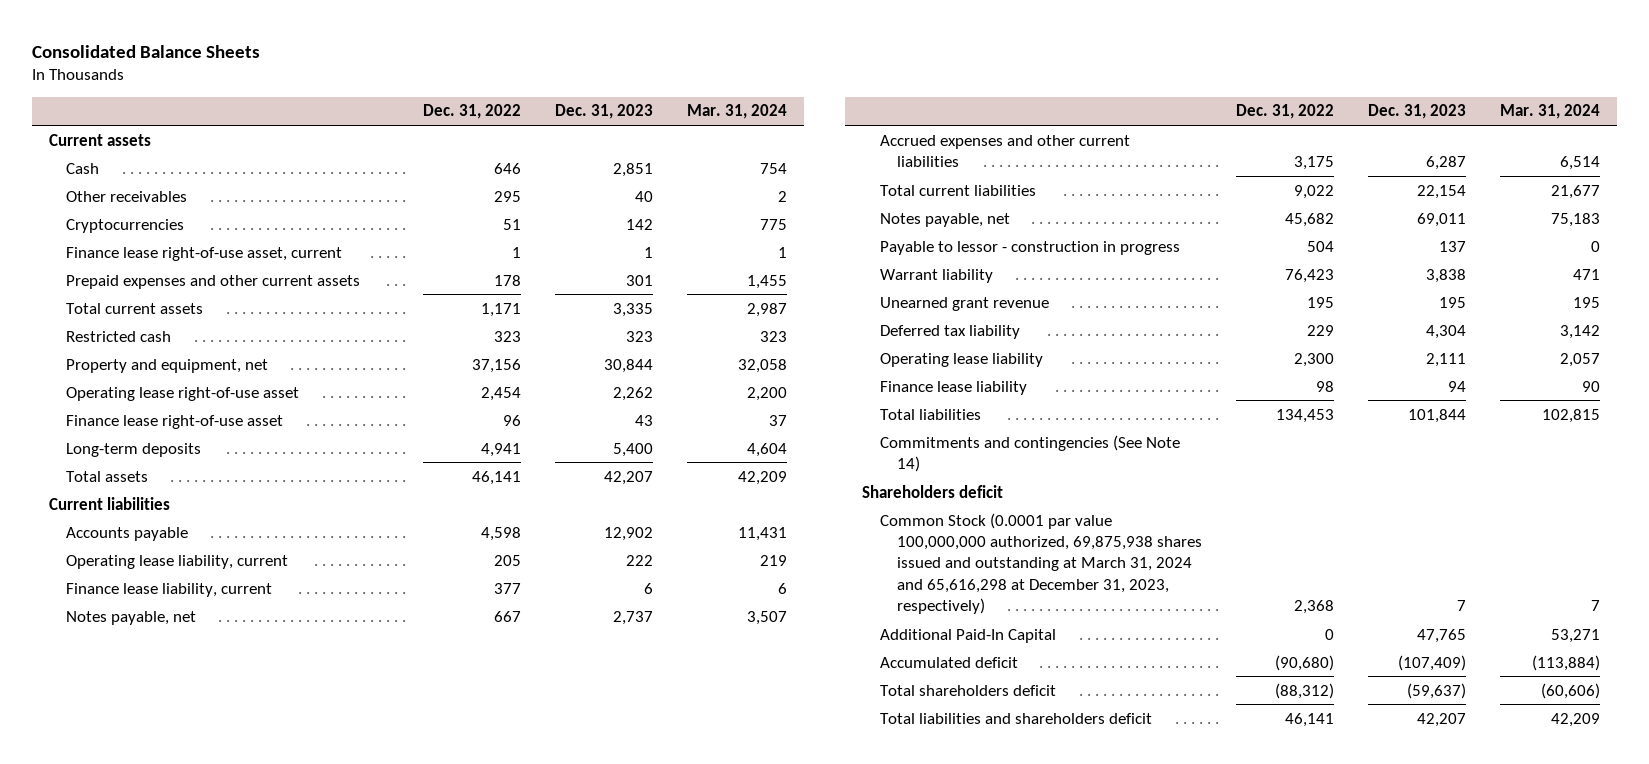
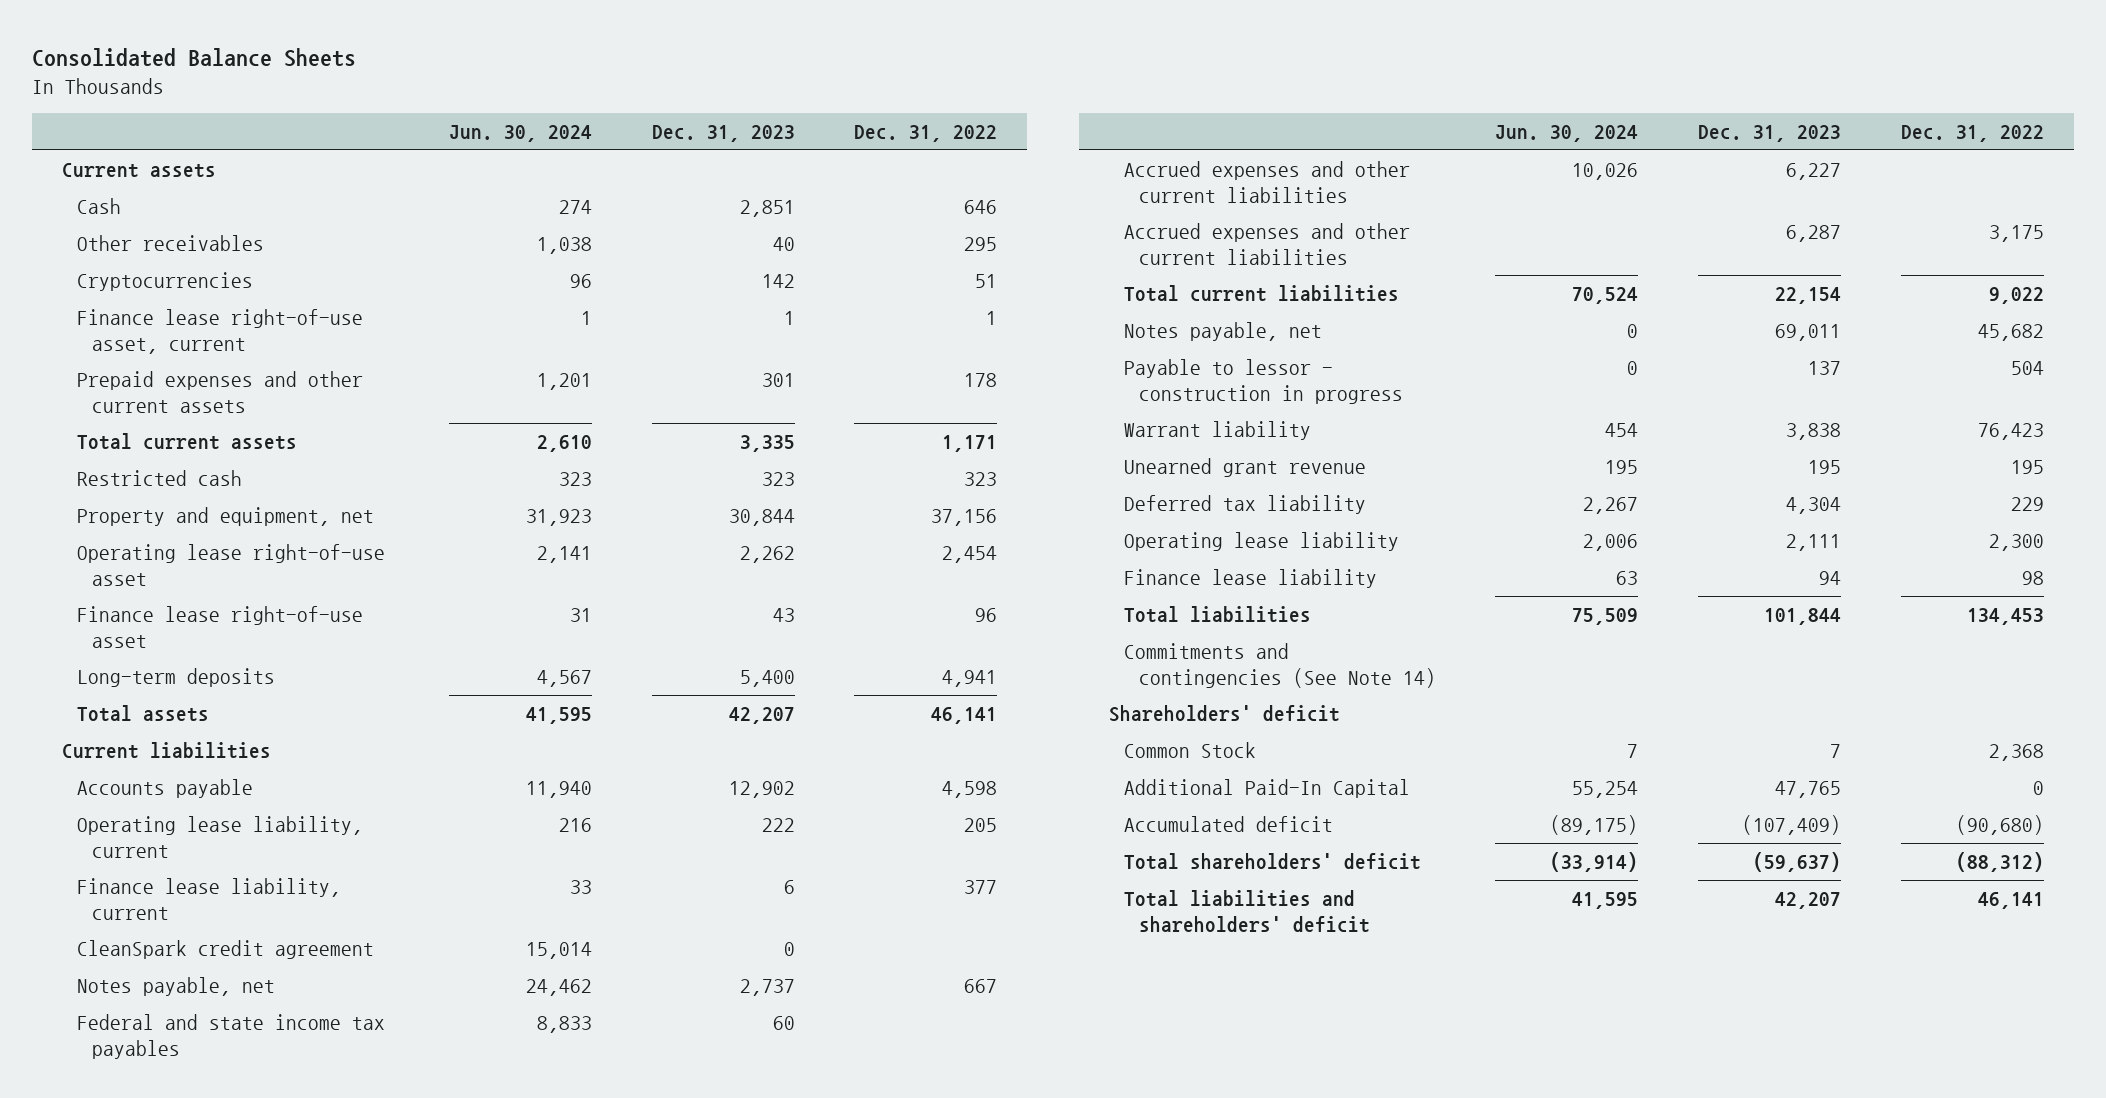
- | Dec. 31, 2022 | Dec. 31, 2023 | Mar. 31, 2024
+ | Jun. 30, 2024 | Dec. 31, 2023 | Dec. 31, 2022
+ CleanSpark credit agreement | 15,014 | 0 |
+ Federal and state income tax payables | 8,833 | 60 |
+ Accrued expenses and other current liabilities | 10,026 | 6,227 |
- Shareholders deficit
- Common Stock (0.0001 par value 100,000,000 authorized, 69,875,938 shares issued and outstanding at March 31, 2024 and 65,616,298 at December 31, 2023, respectively) | 2,368 | 7 | 7
+ Shareholders' deficit
+ Common Stock | 7 | 7 | 2,368
- Total shareholders deficit | (88,312) | (59,637) | (60,606)
- Total liabilities and shareholders deficit | 46,141 | 42,207 | 42,209
+ Total shareholders' deficit | (33,914) | (59,637) | (88,312)
+ Total liabilities and shareholders' deficit | 41,595 | 42,207 | 46,141

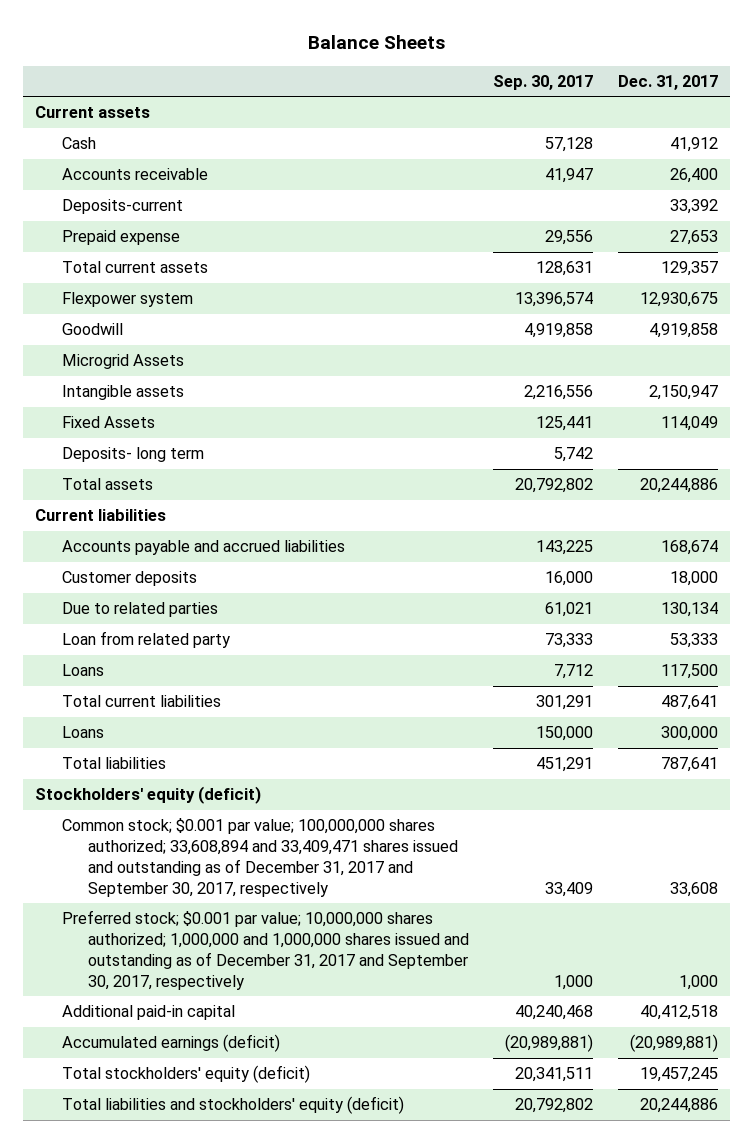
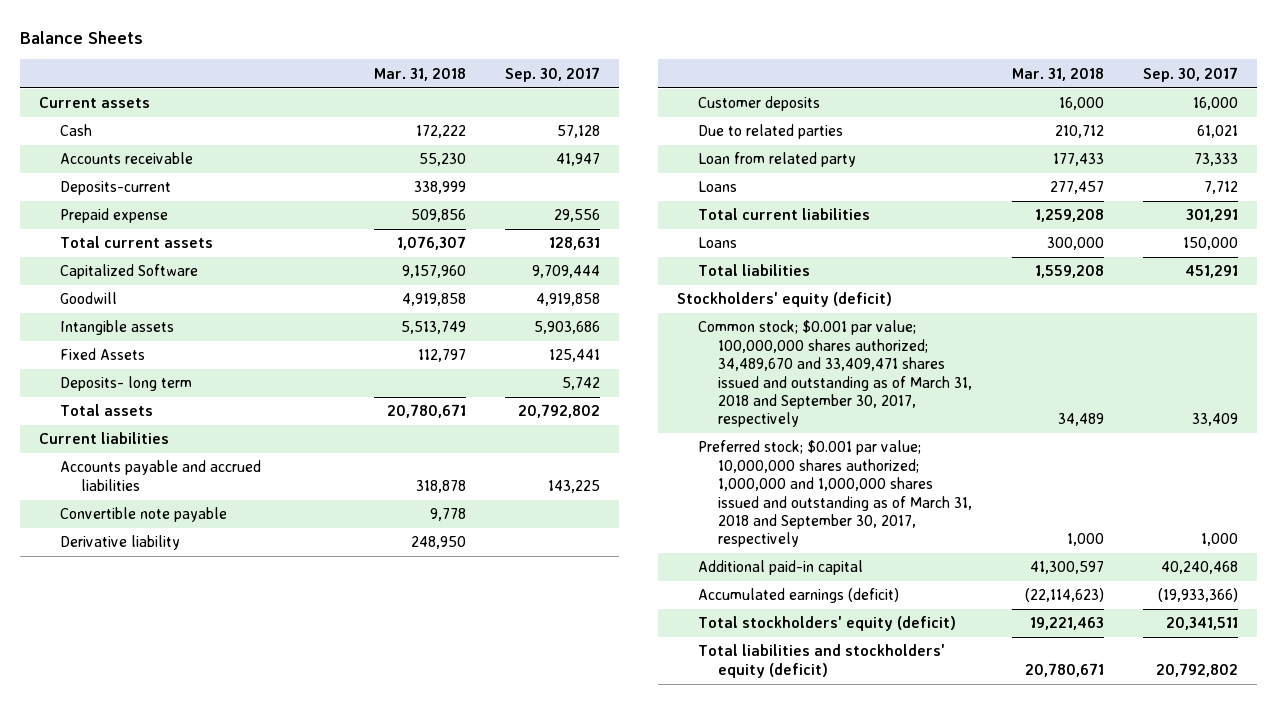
- | Sep. 30, 2017 | Dec. 31, 2017
+ | Mar. 31, 2018 | Sep. 30, 2017
- Flexpower system | 13,396,574 | 12,930,675
+ Capitalized Software | 9,157,960 | 9,709,444
- Microgrid Assets
- Intangible assets | 2,216,556 | 2,150,947
+ Intangible assets | 5,513,749 | 5,903,686
+ Convertible note payable | 9,778 |
+ Derivative liability | 248,950 |
- Common stock; $0.001 par value; 100,000,000 shares authorized; 33,608,894 and 33,409,471 shares issued and outstanding as of December 31, 2017 and September 30, 2017, respectively | 33,409 | 33,608
- Preferred stock; $0.001 par value; 10,000,000 shares authorized; 1,000,000 and 1,000,000 shares issued and outstanding as of December 31, 2017 and September 30, 2017, respectively | 1,000 | 1,000
+ Common stock; $0.001 par value; 100,000,000 shares authorized; 34,489,670 and 33,409,471 shares issued and outstanding as of March 31, 2018 and September 30, 2017, respectively | 34,489 | 33,409
+ Preferred stock; $0.001 par value; 10,000,000 shares authorized; 1,000,000 and 1,000,000 shares issued and outstanding as of March 31, 2018 and September 30, 2017, respectively | 1,000 | 1,000
- Accumulated earnings (deficit) | (20,989,881) | (20,989,881)
+ Accumulated earnings (deficit) | (22,114,623) | (19,933,366)

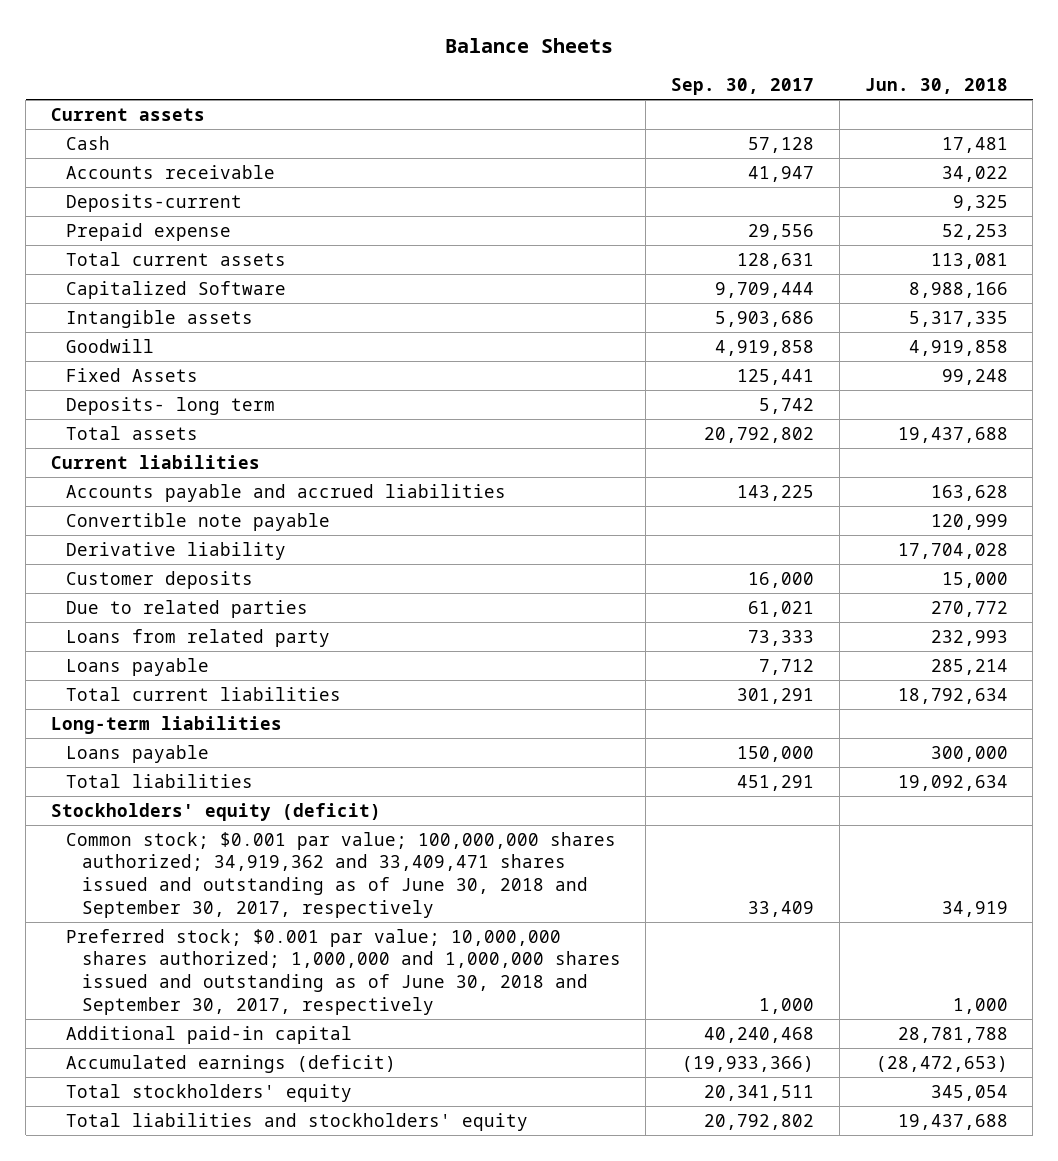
- | Mar. 31, 2018 | Sep. 30, 2017
+ | Sep. 30, 2017 | Jun. 30, 2018
moved down: Goodwill | 4,919,858 | 4,919,858
- Loan from related party | 177,433 | 73,333
- Loans | 277,457 | 7,712
+ Loans from related party | 73,333 | 232,993
+ Loans payable | 7,712 | 285,214
- Loans | 300,000 | 150,000
+ Long-term liabilities
+ Loans payable | 150,000 | 300,000
- Common stock; $0.001 par value; 100,000,000 shares authorized; 34,489,670 and 33,409,471 shares issued and outstanding as of March 31, 2018 and September 30, 2017, respectively | 34,489 | 33,409
- Preferred stock; $0.001 par value; 10,000,000 shares authorized; 1,000,000 and 1,000,000 shares issued and outstanding as of March 31, 2018 and September 30, 2017, respectively | 1,000 | 1,000
+ Common stock; $0.001 par value; 100,000,000 shares authorized; 34,919,362 and 33,409,471 shares issued and outstanding as of June 30, 2018 and September 30, 2017, respectively | 33,409 | 34,919
+ Preferred stock; $0.001 par value; 10,000,000 shares authorized; 1,000,000 and 1,000,000 shares issued and outstanding as of June 30, 2018 and September 30, 2017, respectively | 1,000 | 1,000
- Total stockholders' equity (deficit) | 19,221,463 | 20,341,511
- Total liabilities and stockholders' equity (deficit) | 20,780,671 | 20,792,802
+ Total stockholders' equity | 20,341,511 | 345,054
+ Total liabilities and stockholders' equity | 20,792,802 | 19,437,688

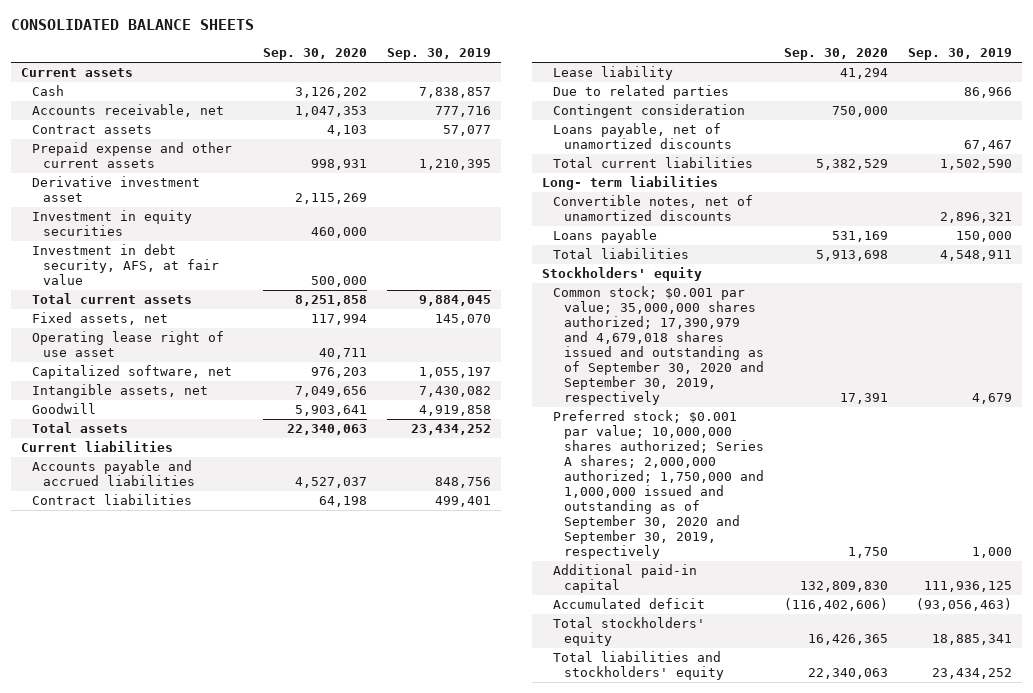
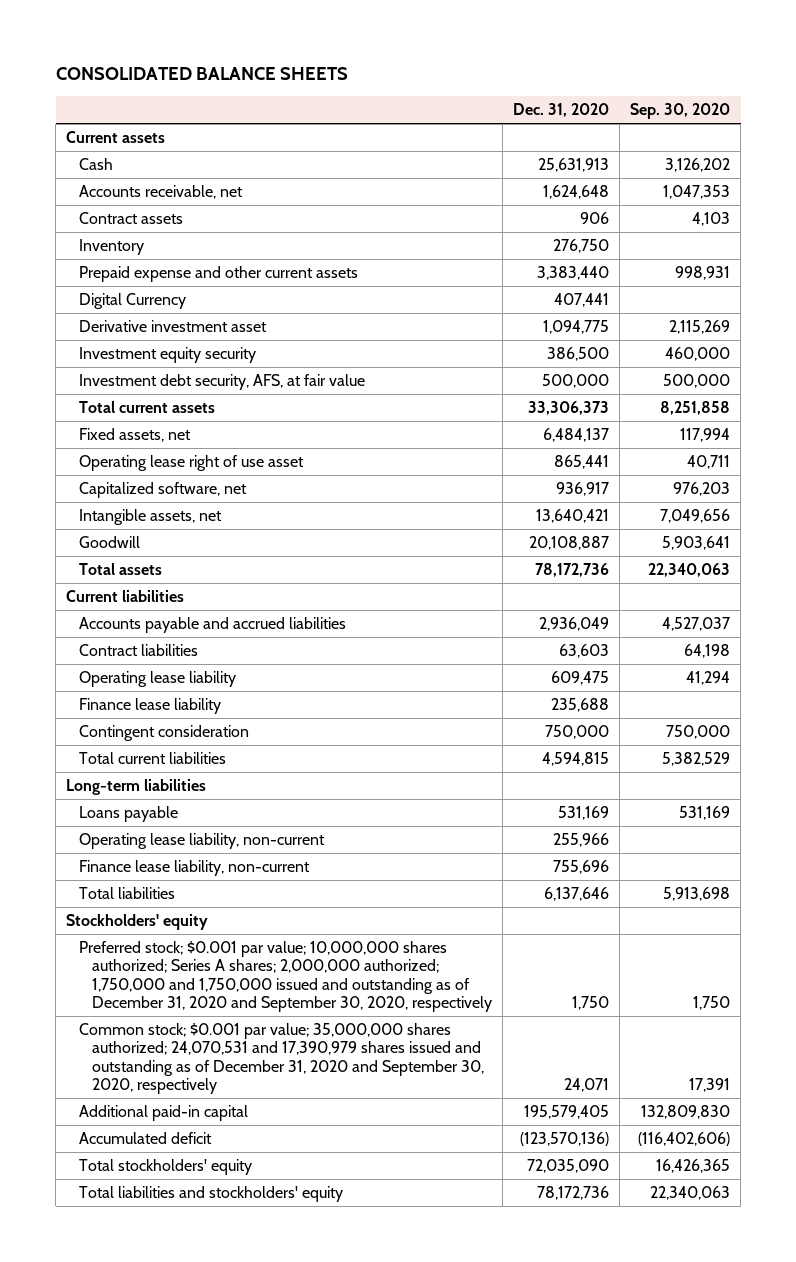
- | Sep. 30, 2020 | Sep. 30, 2019
+ | Dec. 31, 2020 | Sep. 30, 2020
+ Inventory | 276,750 |
+ Digital Currency | 407,441 |
- Investment in equity securities | 460,000 |
- Investment in debt security, AFS, at fair value | 500,000 |
+ Investment equity security | 386,500 | 460,000
+ Investment debt security, AFS, at fair value | 500,000 | 500,000
- Lease liability | 41,294 |
- Due to related parties | | 86,966
+ Operating lease liability | 609,475 | 41,294
+ Finance lease liability | 235,688 |
- Loans payable, net of unamortized discounts | | 67,467
- Long- term liabilities
- Convertible notes, net of unamortized discounts | | 2,896,321
+ Long-term liabilities
+ Operating lease liability, non-current | 255,966 |
+ Finance lease liability, non-current | 755,696 |
- Common stock; $0.001 par value; 35,000,000 shares authorized; 17,390,979 and 4,679,018 shares issued and outstanding as of September 30, 2020 and September 30, 2019, respectively | 17,391 | 4,679
- Preferred stock; $0.001 par value; 10,000,000 shares authorized; Series A shares; 2,000,000 authorized; 1,750,000 and 1,000,000 issued and outstanding as of September 30, 2020 and September 30, 2019, respectively | 1,750 | 1,000
+ Preferred stock; $0.001 par value; 10,000,000 shares authorized; Series A shares; 2,000,000 authorized; 1,750,000 and 1,750,000 issued and outstanding as of December 31, 2020 and September 30, 2020, respectively | 1,750 | 1,750
+ Common stock; $0.001 par value; 35,000,000 shares authorized; 24,070,531 and 17,390,979 shares issued and outstanding as of December 31, 2020 and September 30, 2020, respectively | 24,071 | 17,391

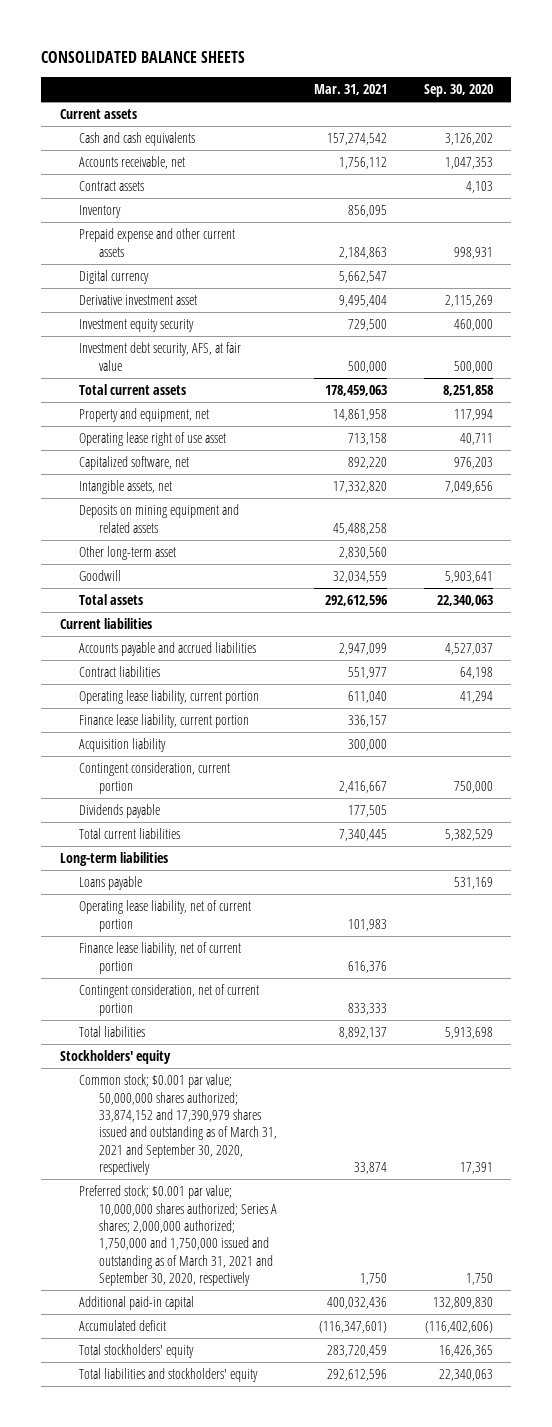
- | Dec. 31, 2020 | Sep. 30, 2020
+ | Mar. 31, 2021 | Sep. 30, 2020
- Cash | 25,631,913 | 3,126,202
+ Cash and cash equivalents | 157,274,542 | 3,126,202
- Digital Currency | 407,441 |
+ Digital currency | 5,662,547 |
- Fixed assets, net | 6,484,137 | 117,994
+ Property and equipment, net | 14,861,958 | 117,994
+ Deposits on mining equipment and related assets | 45,488,258 |
+ Other long-term asset | 2,830,560 |
- Operating lease liability | 609,475 | 41,294
- Finance lease liability | 235,688 |
- Contingent consideration | 750,000 | 750,000
+ Operating lease liability, current portion | 611,040 | 41,294
+ Finance lease liability, current portion | 336,157 |
+ Acquisition liability | 300,000 |
+ Contingent consideration, current portion | 2,416,667 | 750,000
+ Dividends payable | 177,505 |
- Operating lease liability, non-current | 255,966 |
- Finance lease liability, non-current | 755,696 |
+ Operating lease liability, net of current portion | 101,983 |
+ Finance lease liability, net of current portion | 616,376 |
+ Contingent consideration, net of current portion | 833,333 |
- Preferred stock; $0.001 par value; 10,000,000 shares authorized; Series A shares; 2,000,000 authorized; 1,750,000 and 1,750,000 issued and outstanding as of December 31, 2020 and September 30, 2020, respectively | 1,750 | 1,750
- Common stock; $0.001 par value; 35,000,000 shares authorized; 24,070,531 and 17,390,979 shares issued and outstanding as of December 31, 2020 and September 30, 2020, respectively | 24,071 | 17,391
+ Common stock; $0.001 par value; 50,000,000 shares authorized; 33,874,152 and 17,390,979 shares issued and outstanding as of March 31, 2021 and September 30, 2020, respectively | 33,874 | 17,391
+ Preferred stock; $0.001 par value; 10,000,000 shares authorized; Series A shares; 2,000,000 authorized; 1,750,000 and 1,750,000 issued and outstanding as of March 31, 2021 and September 30, 2020, respectively | 1,750 | 1,750

